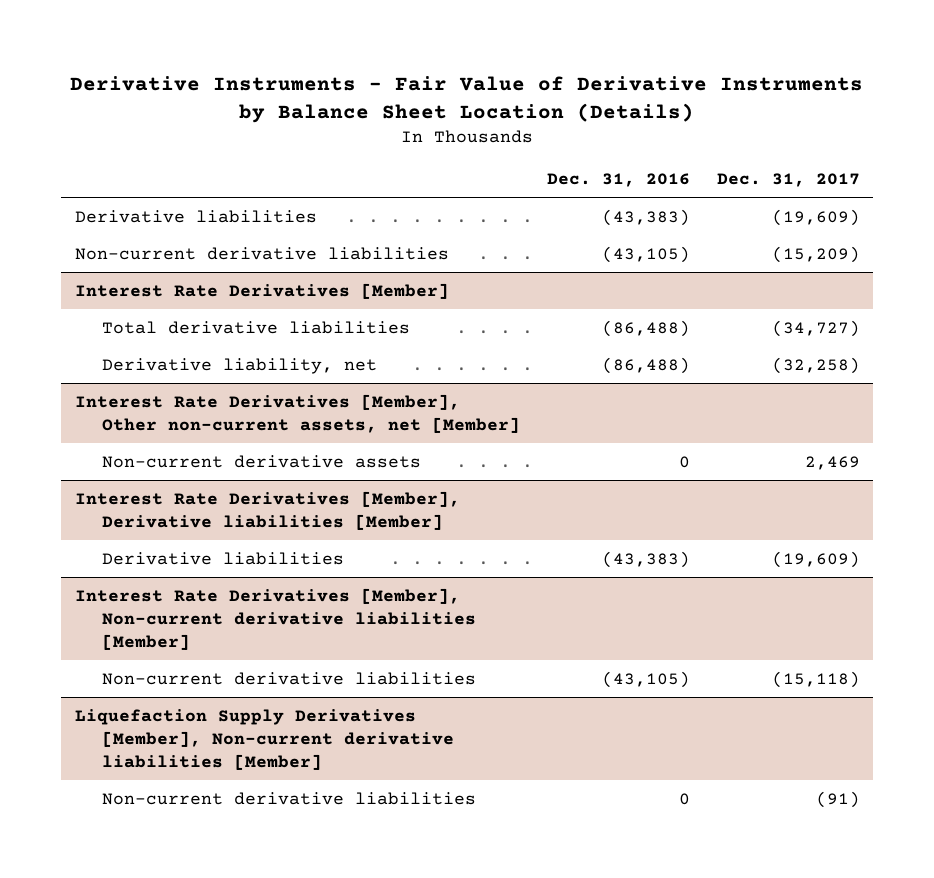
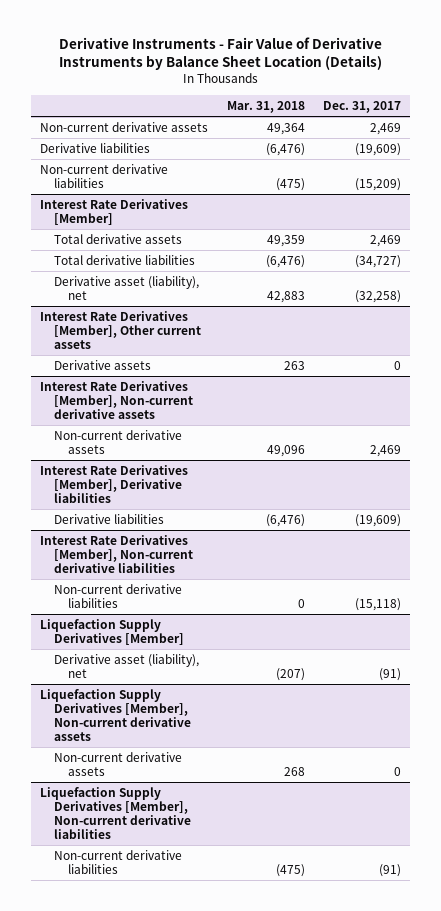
- | Dec. 31, 2016 | Dec. 31, 2017
+ | Mar. 31, 2018 | Dec. 31, 2017
+ Non-current derivative assets | 49,364 | 2,469
@ Interest Rate Derivatives [Member]
+ Total derivative assets | 49,359 | 2,469
- Derivative liability, net | (86,488) | (32,258)
- Interest Rate Derivatives [Member], Other non-current assets, net [Member]
@ Interest Rate Derivatives [Member]
+ Derivative asset (liability), net | 42,883 | (32,258)
+ Interest Rate Derivatives [Member], Other current assets
+ Derivative assets | 263 | 0
+ Interest Rate Derivatives [Member], Non-current derivative assets
- Interest Rate Derivatives [Member], Derivative liabilities [Member]
+ Interest Rate Derivatives [Member], Derivative liabilities
- Interest Rate Derivatives [Member], Non-current derivative liabilities [Member]
+ Interest Rate Derivatives [Member], Non-current derivative liabilities
- Liquefaction Supply Derivatives [Member], Non-current derivative liabilities [Member]
+ Liquefaction Supply Derivatives [Member]
+ Derivative asset (liability), net | (207) | (91)
+ Liquefaction Supply Derivatives [Member], Non-current derivative assets
+ Non-current derivative assets | 268 | 0
+ Liquefaction Supply Derivatives [Member], Non-current derivative liabilities

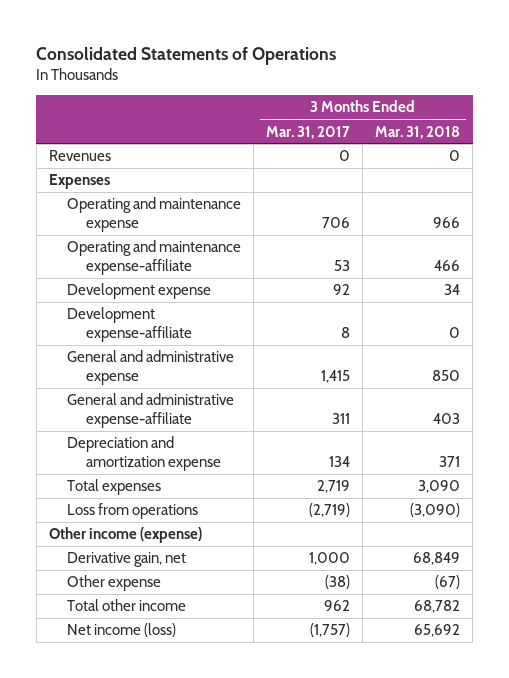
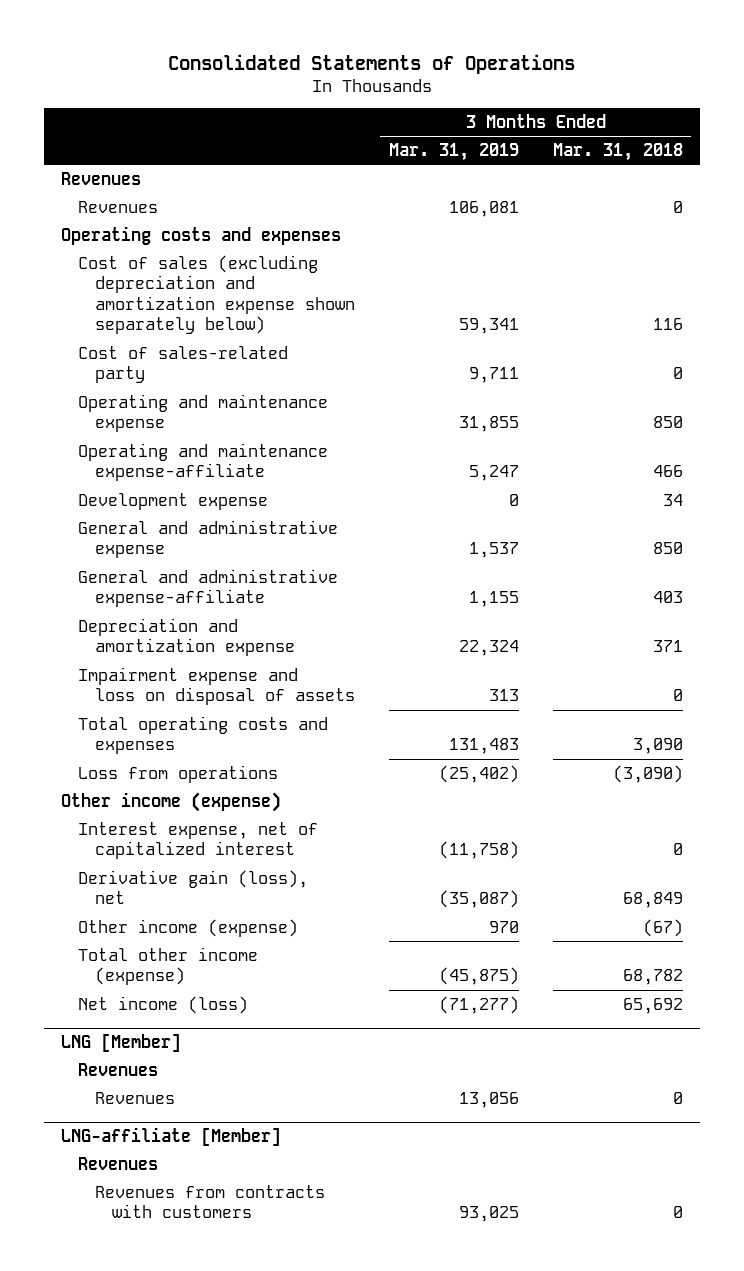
- | 3 Months Ended Mar. 31, 2017 | 3 Months Ended Mar. 31, 2018
+ | 3 Months Ended Mar. 31, 2019 | 3 Months Ended Mar. 31, 2018
+ Revenues
- Expenses
- Operating and maintenance expense | 706 | 966
+ Operating costs and expenses
+ Cost of sales (excluding depreciation and amortization expense shown separately below) | 59,341 | 116
+ Cost of sales-related party | 9,711 | 0
+ Operating and maintenance expense | 31,855 | 850
- Development expense-affiliate | 8 | 0
- Total expenses | 2,719 | 3,090
+ Impairment expense and loss on disposal of assets | 313 | 0
+ Total operating costs and expenses | 131,483 | 3,090
- Derivative gain, net | 1,000 | 68,849
- Other expense | (38) | (67)
- Total other income | 962 | 68,782
+ Interest expense, net of capitalized interest | (11,758) | 0
+ Derivative gain (loss), net | (35,087) | 68,849
+ Other income (expense) | 970 | (67)
+ Total other income (expense) | (45,875) | 68,782
+ LNG [Member]
+ Revenues
+ Revenues | 13,056 | 0
+ LNG-affiliate [Member]
+ Revenues
+ Revenues from contracts with customers | 93,025 | 0

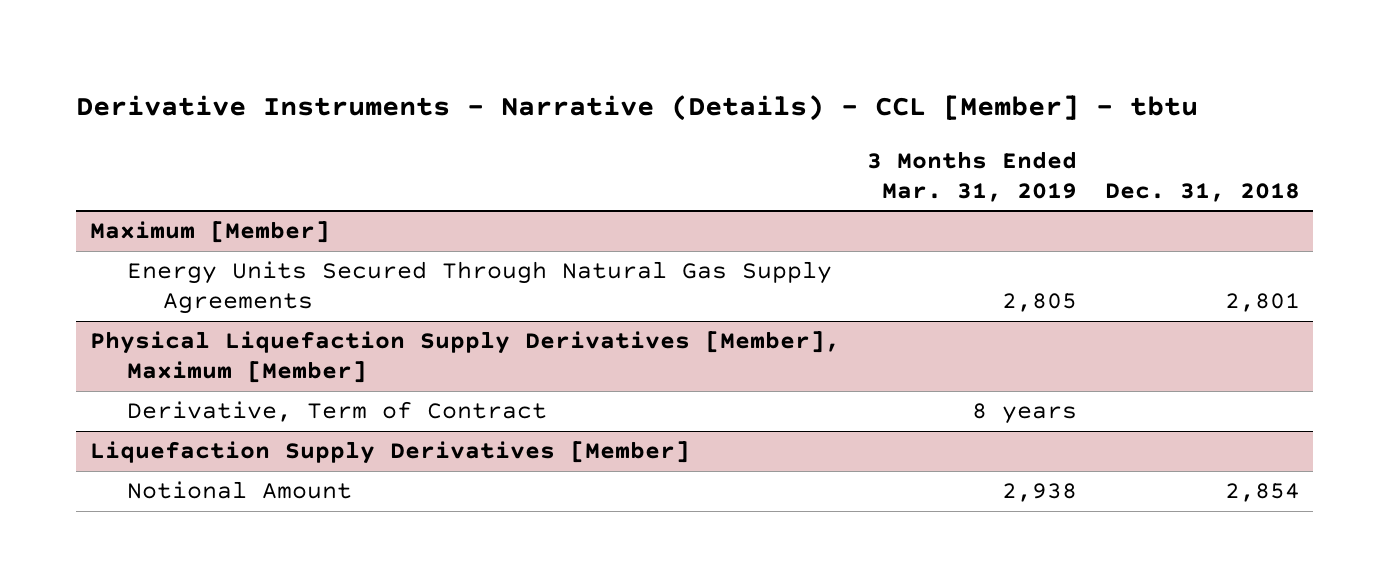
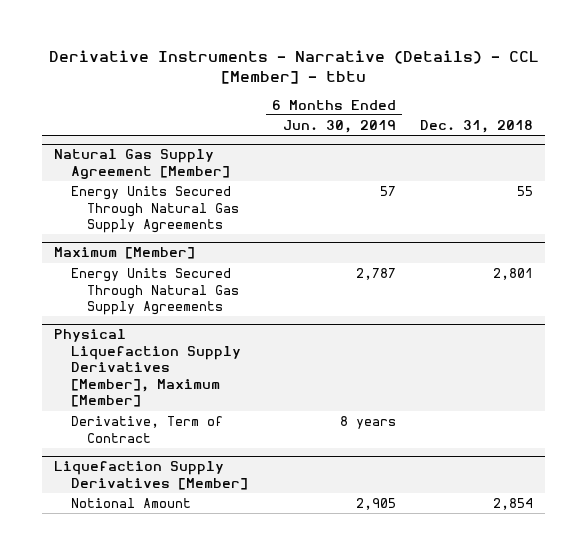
- | 3 Months Ended Mar. 31, 2019 | Dec. 31, 2018
+ | 6 Months Ended Jun. 30, 2019 | Dec. 31, 2018
+ Natural Gas Supply Agreement [Member]
+ Energy Units Secured Through Natural Gas Supply Agreements | 57 | 55

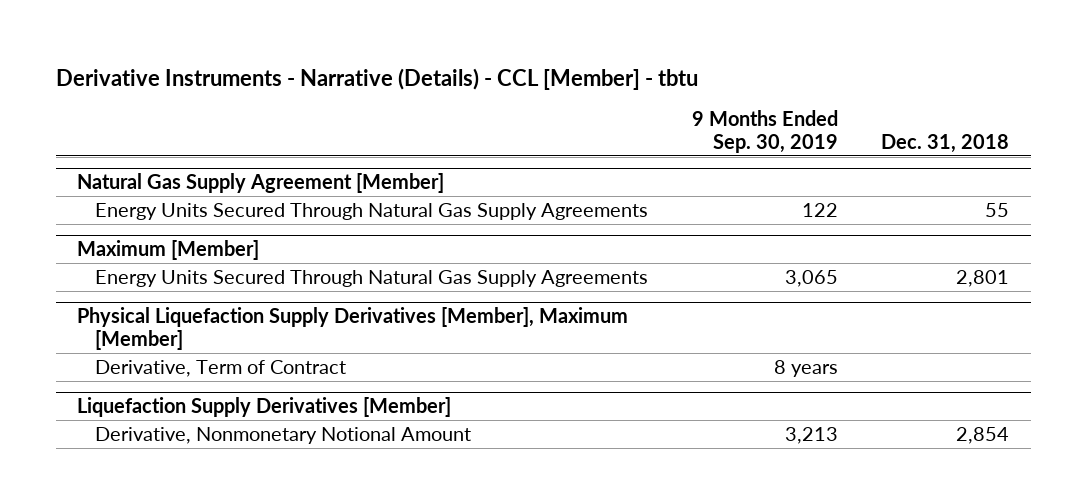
- | 6 Months Ended Jun. 30, 2019 | Dec. 31, 2018
+ | 9 Months Ended Sep. 30, 2019 | Dec. 31, 2018
@ Liquefaction Supply Derivatives [Member]
- Notional Amount | 2,905 | 2,854
+ Derivative, Nonmonetary Notional Amount | 3,213 | 2,854

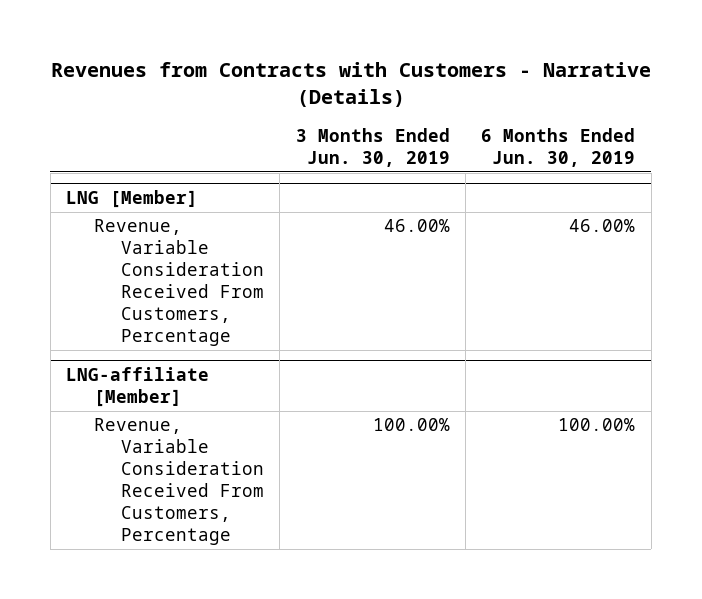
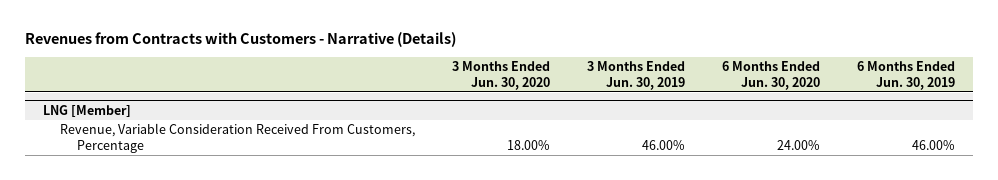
- | 3 Months Ended Jun. 30, 2019 | 6 Months Ended Jun. 30, 2019
+ | 3 Months Ended Jun. 30, 2020 | 3 Months Ended Jun. 30, 2019 | 6 Months Ended Jun. 30, 2020 | 6 Months Ended Jun. 30, 2019
- LNG-affiliate [Member]
- Revenue, Variable Consideration Received From Customers, Percentage | 100.00% | 100.00%

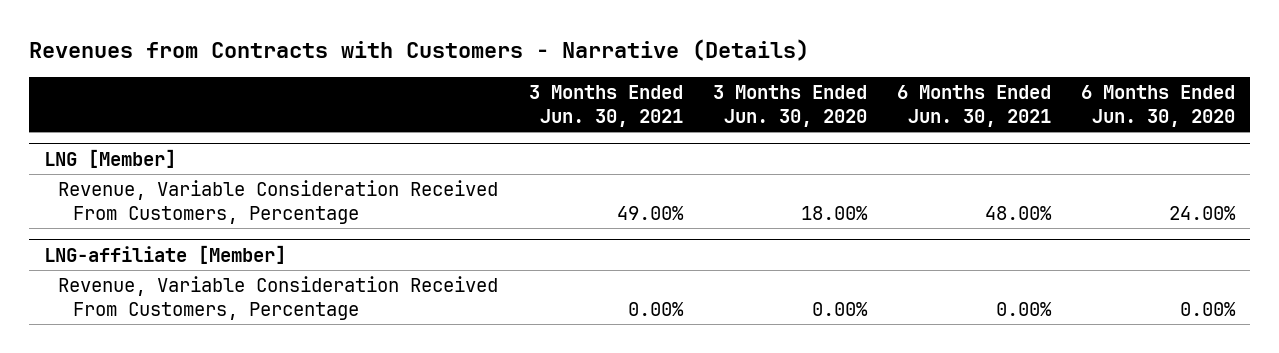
- | 3 Months Ended Jun. 30, 2020 | 3 Months Ended Jun. 30, 2019 | 6 Months Ended Jun. 30, 2020 | 6 Months Ended Jun. 30, 2019
+ | 3 Months Ended Jun. 30, 2021 | 3 Months Ended Jun. 30, 2020 | 6 Months Ended Jun. 30, 2021 | 6 Months Ended Jun. 30, 2020
+ LNG-affiliate [Member]
+ Revenue, Variable Consideration Received From Customers, Percentage | 0.00% | 0.00% | 0.00% | 0.00%

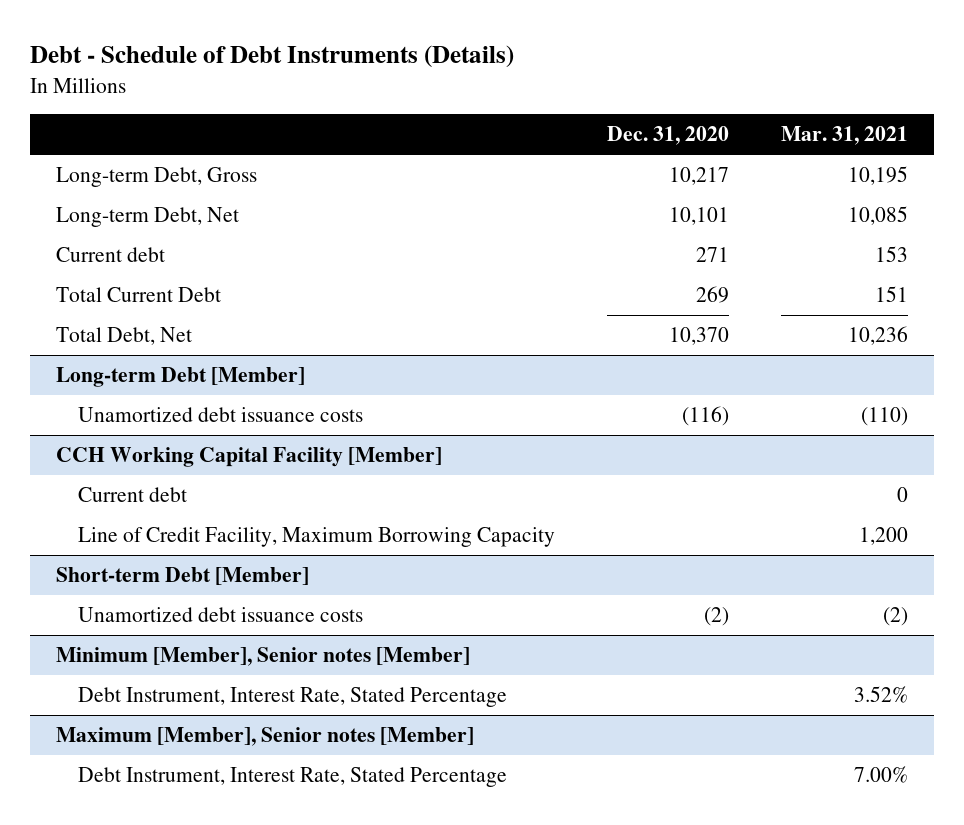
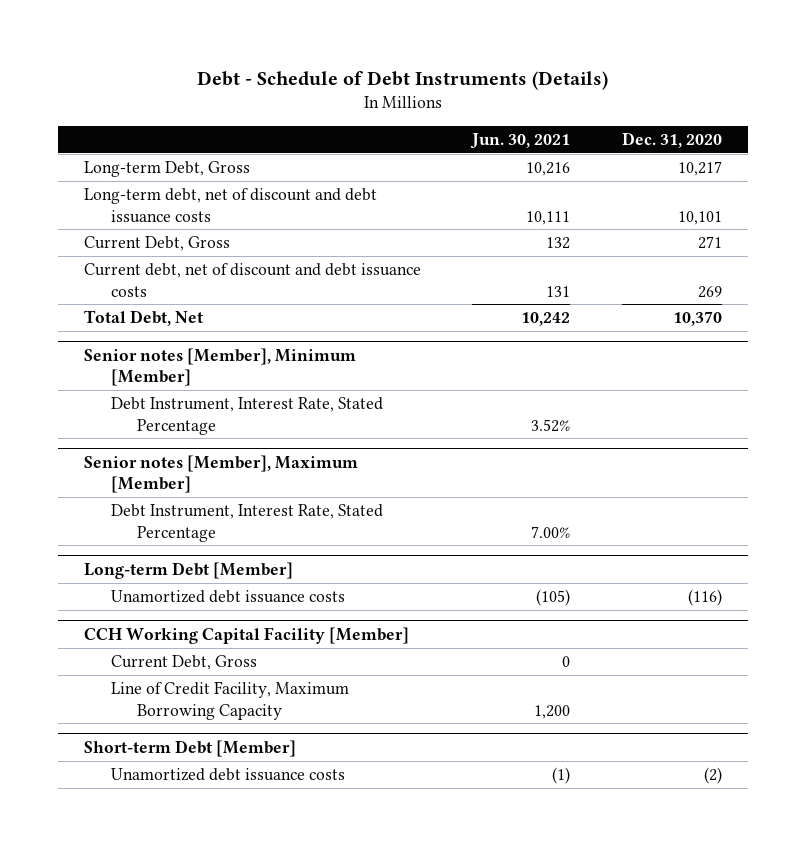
- | Dec. 31, 2020 | Mar. 31, 2021
+ | Jun. 30, 2021 | Dec. 31, 2020
- Long-term Debt, Net | 10,101 | 10,085
- Current debt | 271 | 153
- Total Current Debt | 269 | 151
+ Long-term debt, net of discount and debt issuance costs | 10,111 | 10,101
+ Current Debt, Gross | 132 | 271
+ Current debt, net of discount and debt issuance costs | 131 | 269
+ Senior notes [Member], Minimum [Member]
+ Debt Instrument, Interest Rate, Stated Percentage | 3.52% |
+ Senior notes [Member], Maximum [Member]
+ Debt Instrument, Interest Rate, Stated Percentage | 7.00% |
@ CCH Working Capital Facility [Member]
- Current debt | | 0
+ Current Debt, Gross | 0 |
- Minimum [Member], Senior notes [Member]
- Debt Instrument, Interest Rate, Stated Percentage | | 3.52%
- Maximum [Member], Senior notes [Member]
- Debt Instrument, Interest Rate, Stated Percentage | | 7.00%

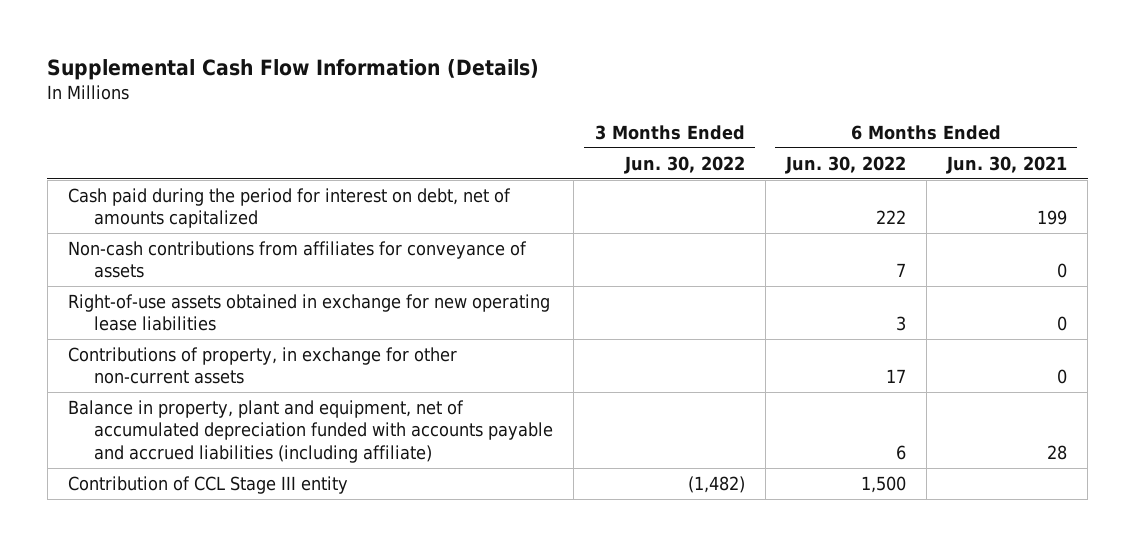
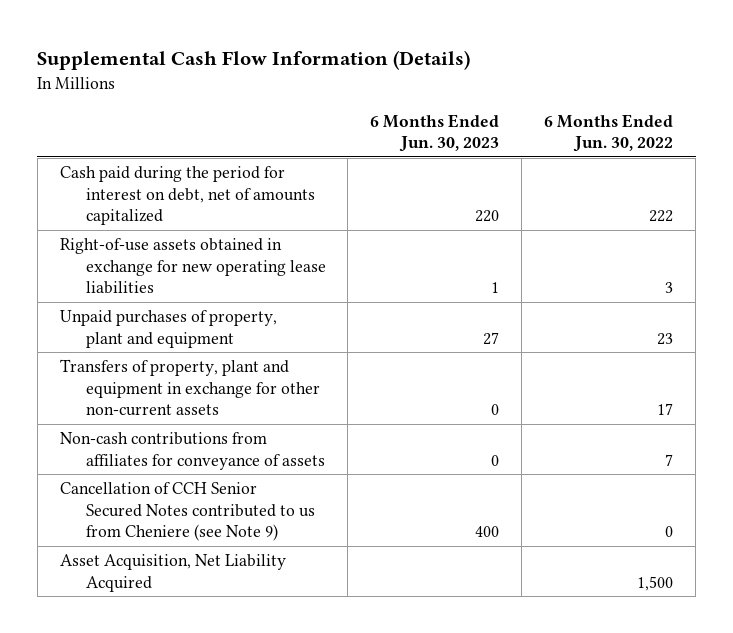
- | 3 Months Ended Jun. 30, 2022 | 6 Months Ended Jun. 30, 2022 | 6 Months Ended Jun. 30, 2021
+ | 6 Months Ended Jun. 30, 2023 | 6 Months Ended Jun. 30, 2022
- Contributions of property, in exchange for other non-current assets | | 17 | 0
- Balance in property, plant and equipment, net of accumulated depreciation funded with accounts payable and accrued liabilities (including affiliate) | | 6 | 28
- Contribution of CCL Stage III entity | (1,482) | 1,500 |
+ Unpaid purchases of property, plant and equipment | 27 | 23
+ Transfers of property, plant and equipment in exchange for other non-current assets | 0 | 17
moved down: Non-cash contributions from affiliates for conveyance of assets | 0 | 7
+ Cancellation of CCH Senior Secured Notes contributed to us from Cheniere (see Note 9) | 400 | 0
+ Asset Acquisition, Net Liability Acquired | | 1,500

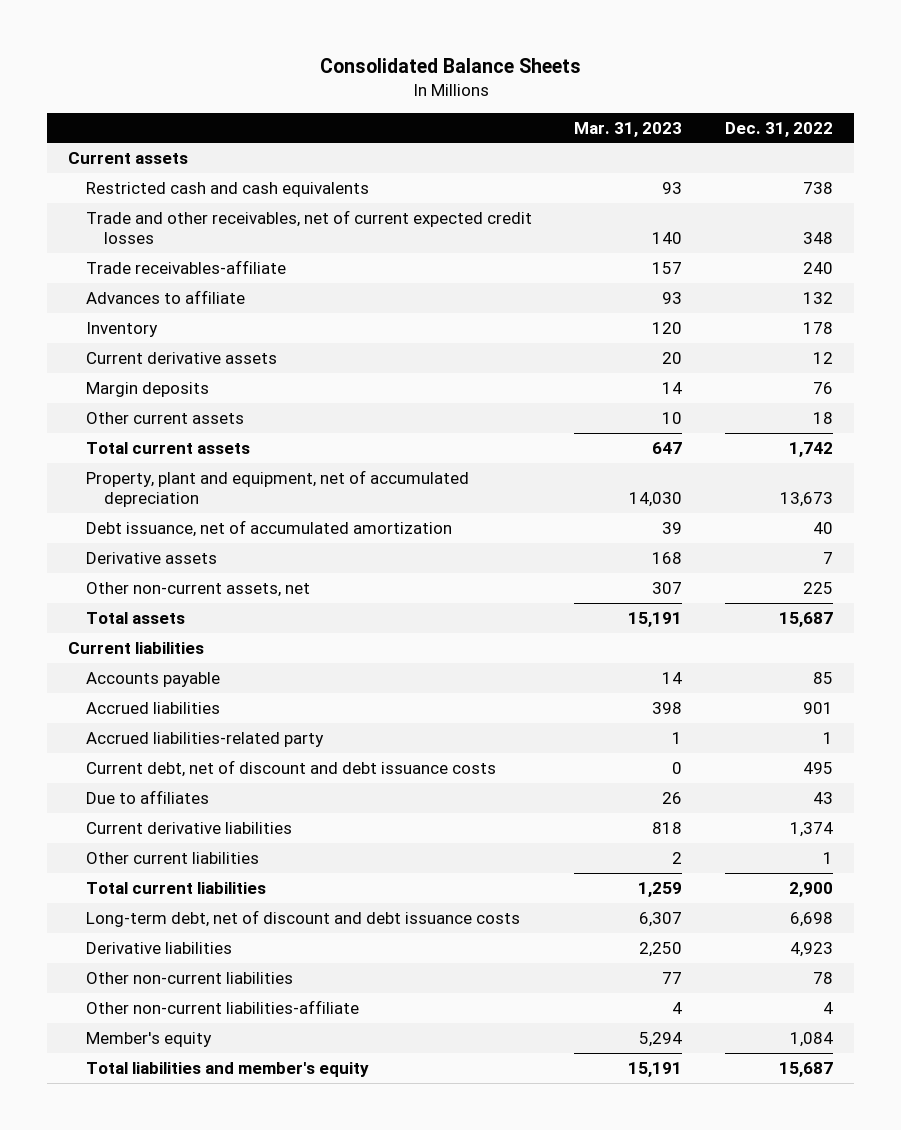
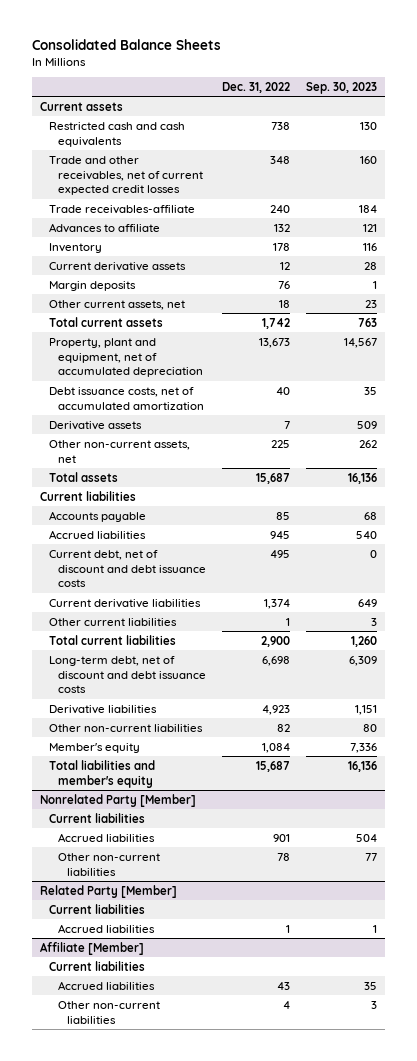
- | Mar. 31, 2023 | Dec. 31, 2022
+ | Dec. 31, 2022 | Sep. 30, 2023
- Other current assets | 10 | 18
+ Other current assets, net | 18 | 23
- Debt issuance, net of accumulated amortization | 39 | 40
+ Debt issuance costs, net of accumulated amortization | 40 | 35
- Accrued liabilities | 398 | 901
- Accrued liabilities-related party | 1 | 1
+ Accrued liabilities | 945 | 540
- Due to affiliates | 26 | 43
- Other non-current liabilities | 77 | 78
- Other non-current liabilities-affiliate | 4 | 4
+ Other non-current liabilities | 82 | 80
+ Nonrelated Party [Member]
+ Current liabilities
+ Accrued liabilities | 901 | 504
+ Other non-current liabilities | 78 | 77
+ Related Party [Member]
+ Current liabilities
+ Accrued liabilities | 1 | 1
+ Affiliate [Member]
+ Current liabilities
+ Accrued liabilities | 43 | 35
+ Other non-current liabilities | 4 | 3

